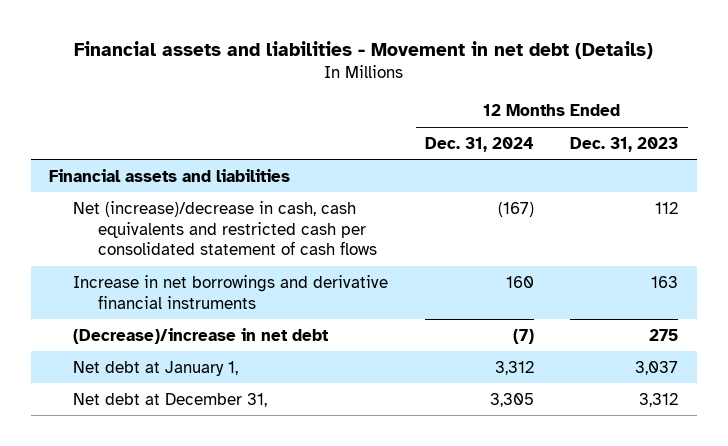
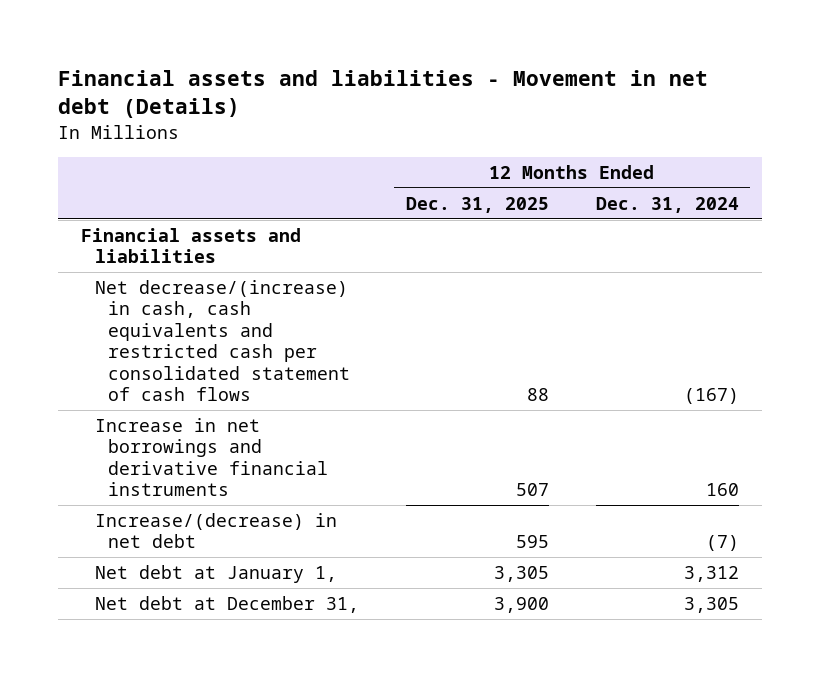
- | 12 Months Ended Dec. 31, 2024 | 12 Months Ended Dec. 31, 2023
+ | 12 Months Ended Dec. 31, 2025 | 12 Months Ended Dec. 31, 2024
- Net (increase)/decrease in cash, cash equivalents and restricted cash per consolidated statement of cash flows | (167) | 112
+ Net decrease/(increase) in cash, cash equivalents and restricted cash per consolidated statement of cash flows | 88 | (167)
- (Decrease)/increase in net debt | (7) | 275
+ Increase/(decrease) in net debt | 595 | (7)

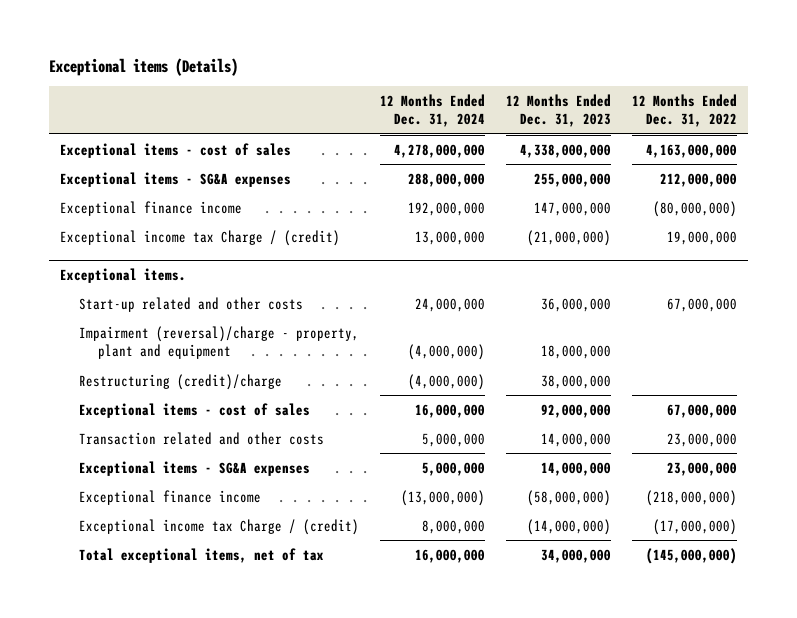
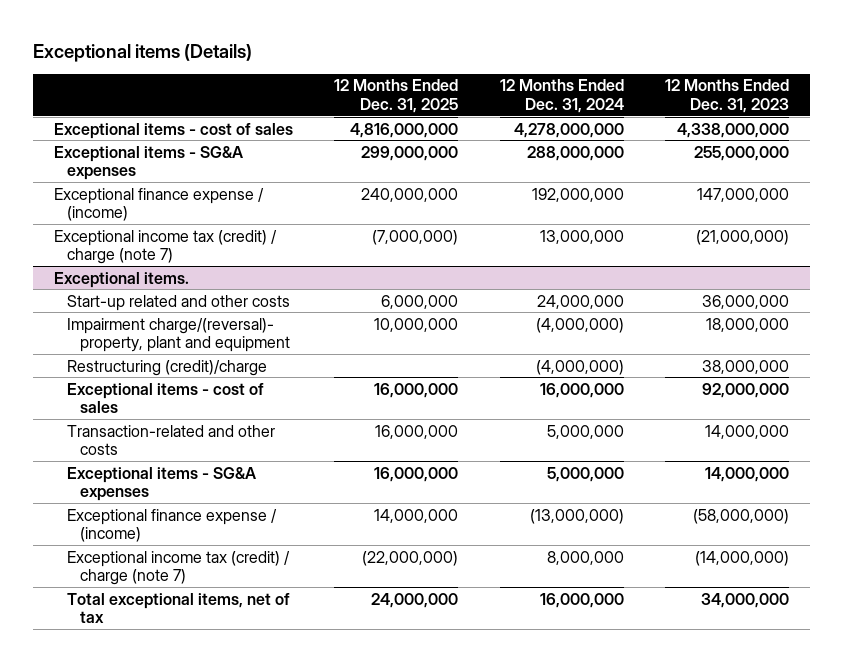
- | 12 Months Ended Dec. 31, 2024 | 12 Months Ended Dec. 31, 2023 | 12 Months Ended Dec. 31, 2022
+ | 12 Months Ended Dec. 31, 2025 | 12 Months Ended Dec. 31, 2024 | 12 Months Ended Dec. 31, 2023
- Exceptional finance income | 192,000,000 | 147,000,000 | (80,000,000)
- Exceptional income tax Charge / (credit) | 13,000,000 | (21,000,000) | 19,000,000
+ Exceptional finance expense / (income) | 240,000,000 | 192,000,000 | 147,000,000
+ Exceptional income tax (credit) / charge (note 7) | (7,000,000) | 13,000,000 | (21,000,000)
@ Exceptional items.
- Impairment (reversal)/charge - property, plant and equipment | (4,000,000) | 18,000,000 |
+ Impairment charge/(reversal)- property, plant and equipment | 10,000,000 | (4,000,000) | 18,000,000
- Transaction related and other costs | 5,000,000 | 14,000,000 | 23,000,000
+ Transaction-related and other costs | 16,000,000 | 5,000,000 | 14,000,000
- Exceptional finance income | (13,000,000) | (58,000,000) | (218,000,000)
- Exceptional income tax Charge / (credit) | 8,000,000 | (14,000,000) | (17,000,000)
+ Exceptional finance expense / (income) | 14,000,000 | (13,000,000) | (58,000,000)
+ Exceptional income tax (credit) / charge (note 7) | (22,000,000) | 8,000,000 | (14,000,000)

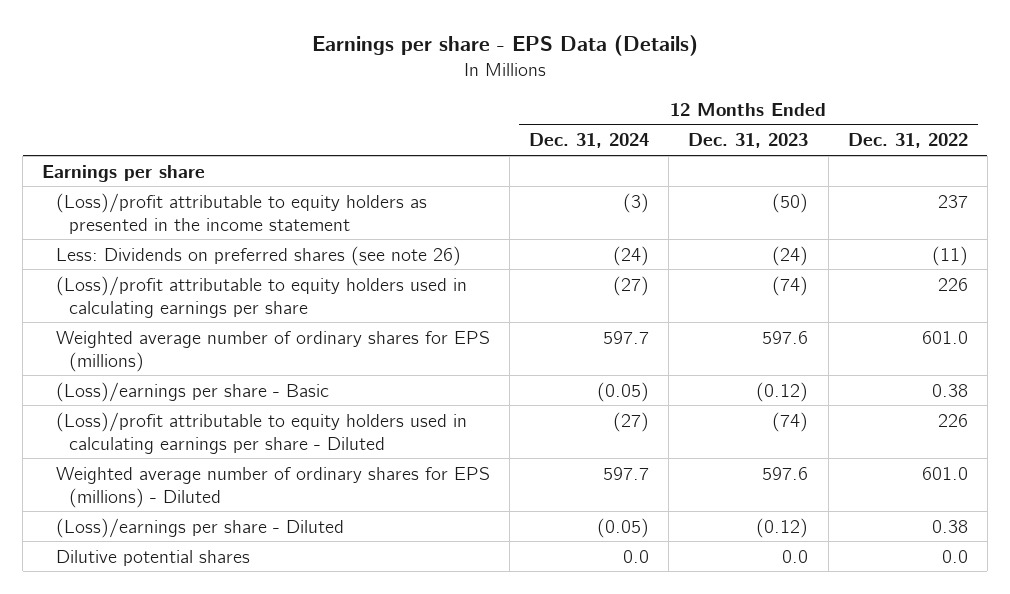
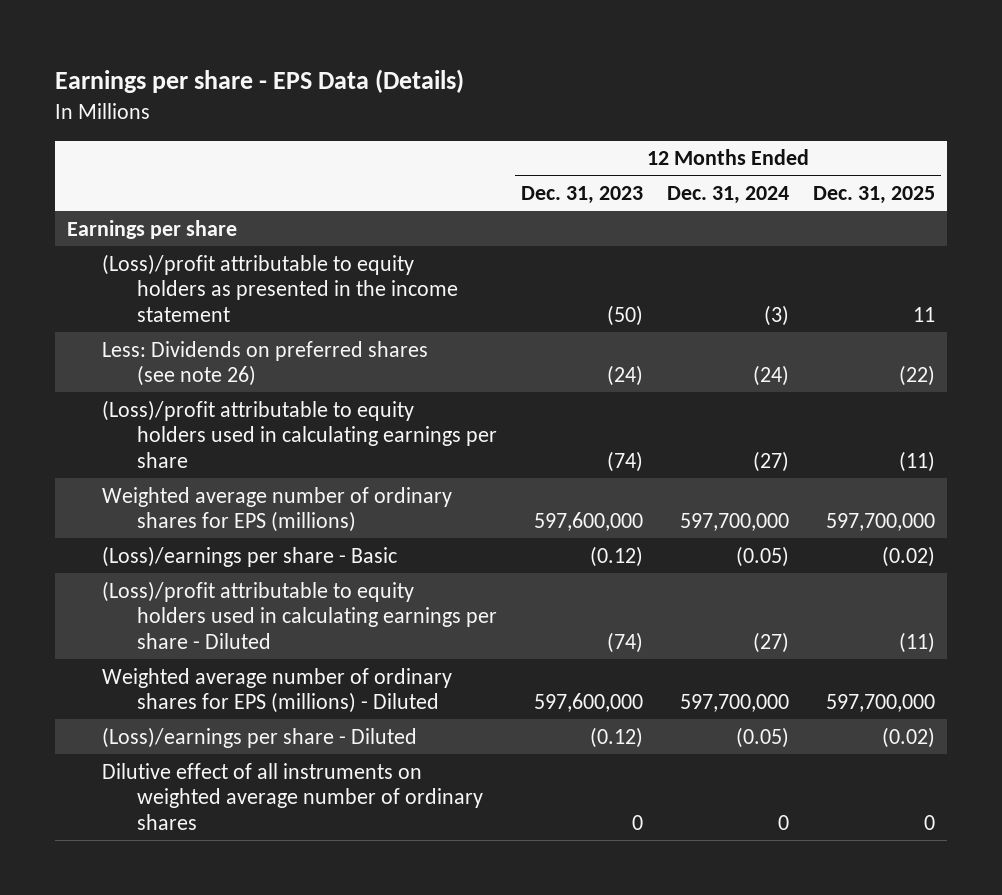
- | 12 Months Ended Dec. 31, 2024 | 12 Months Ended Dec. 31, 2023 | 12 Months Ended Dec. 31, 2022
+ | 12 Months Ended Dec. 31, 2023 | 12 Months Ended Dec. 31, 2024 | 12 Months Ended Dec. 31, 2025
- Weighted average number of ordinary shares for EPS (millions) | 597.7 | 597.6 | 601.0
+ Weighted average number of ordinary shares for EPS (millions) | 597,600,000 | 597,700,000 | 597,700,000
- Weighted average number of ordinary shares for EPS (millions) - Diluted | 597.7 | 597.6 | 601.0
+ Weighted average number of ordinary shares for EPS (millions) - Diluted | 597,600,000 | 597,700,000 | 597,700,000
- Dilutive potential shares | 0.0 | 0.0 | 0.0
+ Dilutive effect of all instruments on weighted average number of ordinary shares | 0 | 0 | 0

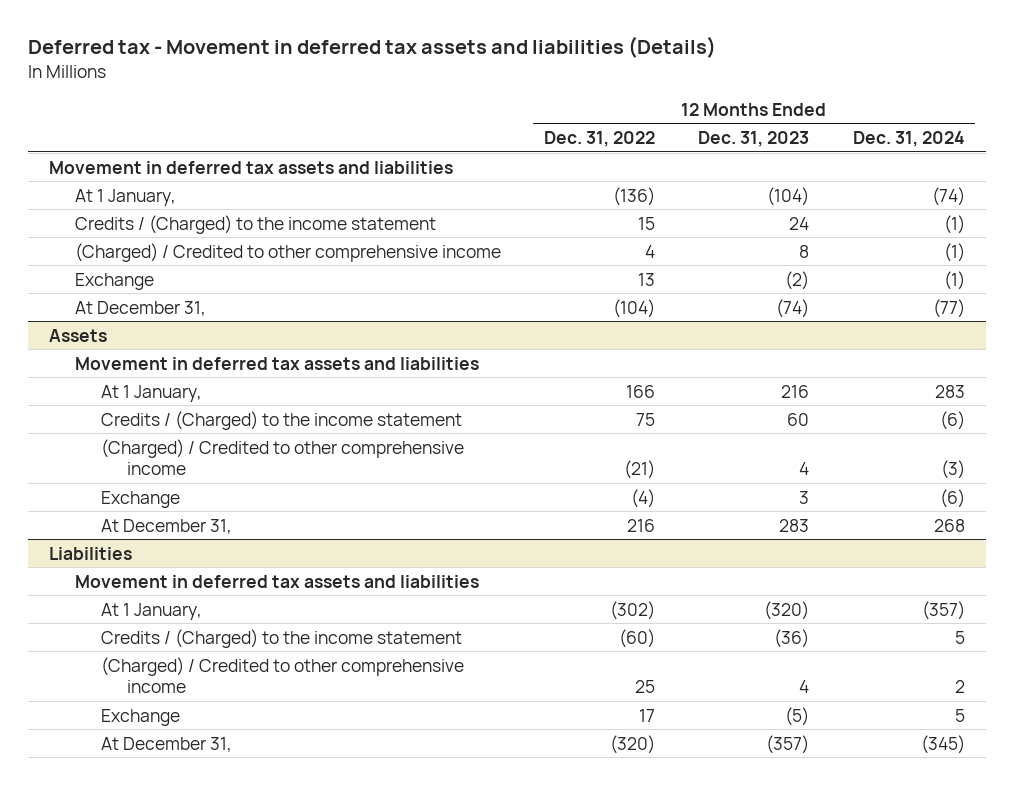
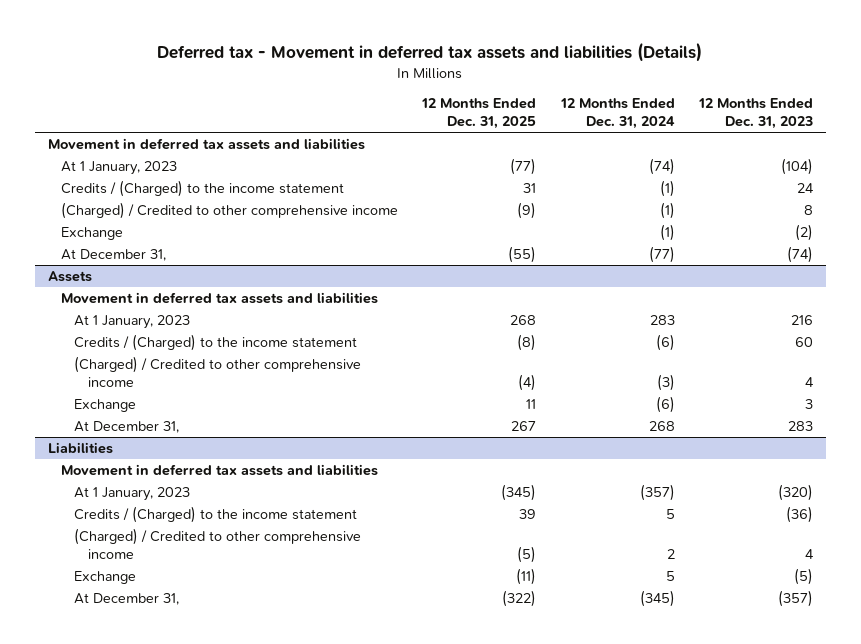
- | 12 Months Ended Dec. 31, 2022 | 12 Months Ended Dec. 31, 2023 | 12 Months Ended Dec. 31, 2024
+ | 12 Months Ended Dec. 31, 2025 | 12 Months Ended Dec. 31, 2024 | 12 Months Ended Dec. 31, 2023
- At 1 January, | (136) | (104) | (74)
+ At 1 January, 2023 | (77) | (74) | (104)
@ Assets
- At 1 January, | 166 | 216 | 283
+ At 1 January, 2023 | 268 | 283 | 216
@ Liabilities
- At 1 January, | (302) | (320) | (357)
+ At 1 January, 2023 | (345) | (357) | (320)

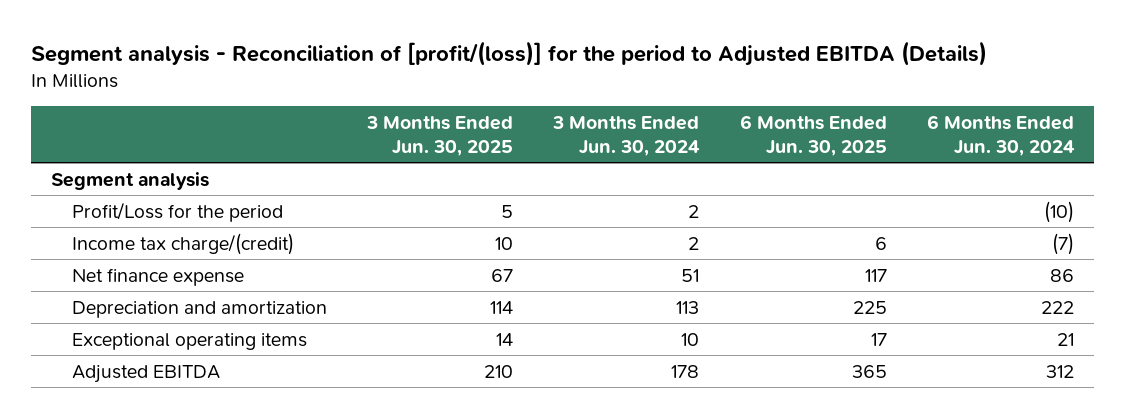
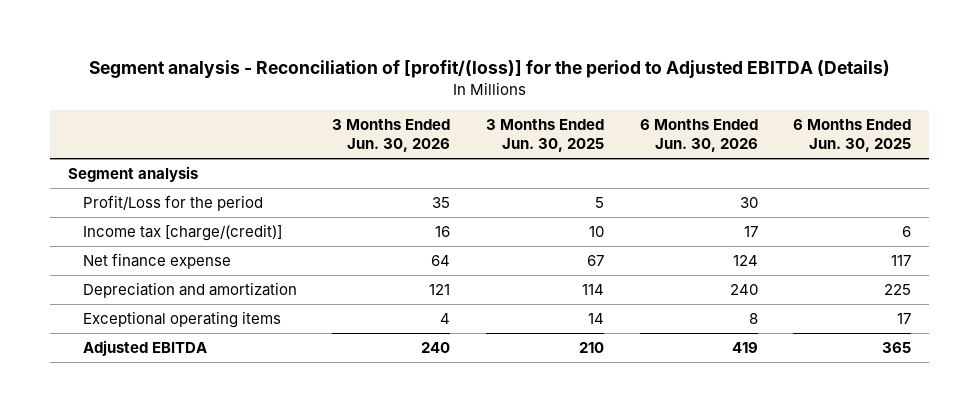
- | 3 Months Ended Jun. 30, 2025 | 3 Months Ended Jun. 30, 2024 | 6 Months Ended Jun. 30, 2025 | 6 Months Ended Jun. 30, 2024
+ | 3 Months Ended Jun. 30, 2026 | 3 Months Ended Jun. 30, 2025 | 6 Months Ended Jun. 30, 2026 | 6 Months Ended Jun. 30, 2025
- Income tax charge/(credit) | 10 | 2 | 6 | (7)
+ Income tax [charge/(credit)] | 16 | 10 | 17 | 6

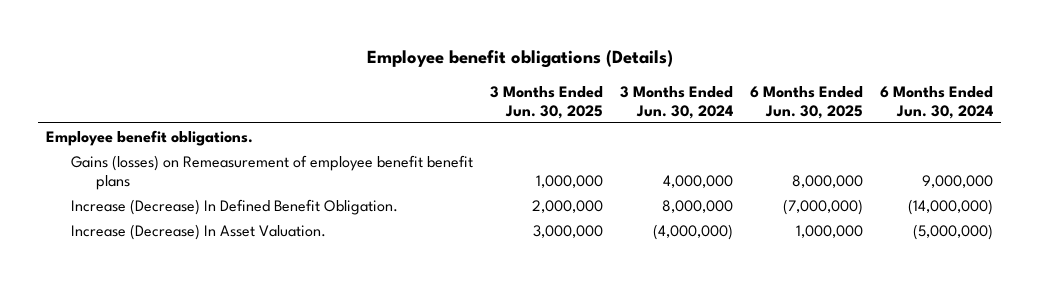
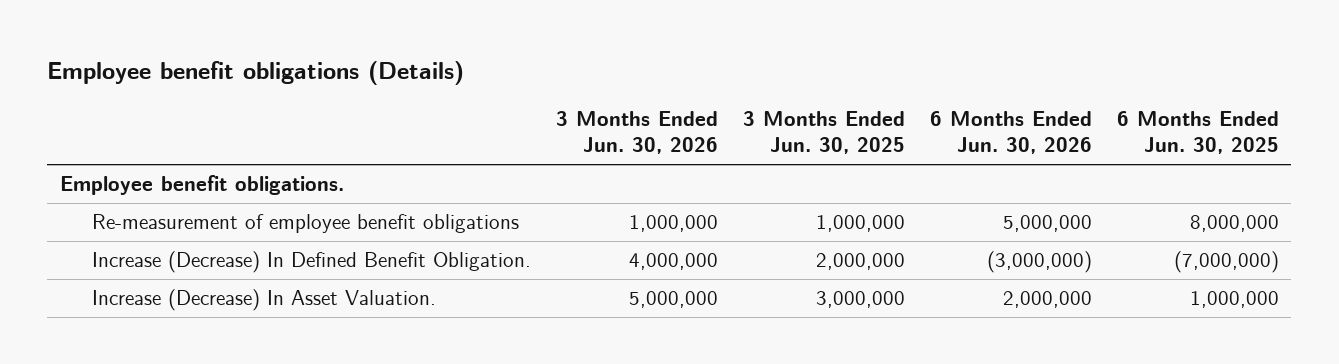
- | 3 Months Ended Jun. 30, 2025 | 3 Months Ended Jun. 30, 2024 | 6 Months Ended Jun. 30, 2025 | 6 Months Ended Jun. 30, 2024
+ | 3 Months Ended Jun. 30, 2026 | 3 Months Ended Jun. 30, 2025 | 6 Months Ended Jun. 30, 2026 | 6 Months Ended Jun. 30, 2025
- Gains (losses) on Remeasurement of employee benefit benefit plans | 1,000,000 | 4,000,000 | 8,000,000 | 9,000,000
+ Re-measurement of employee benefit obligations | 1,000,000 | 1,000,000 | 5,000,000 | 8,000,000

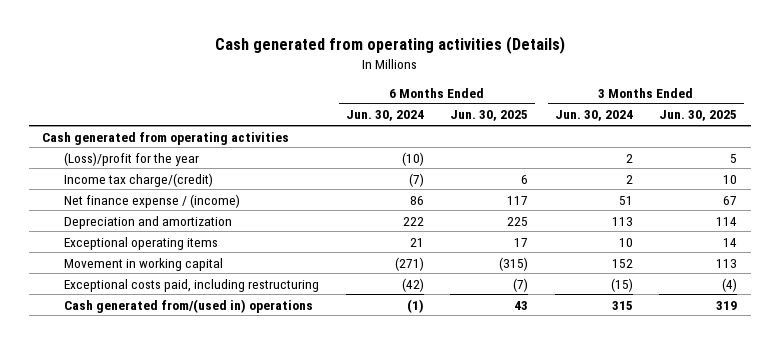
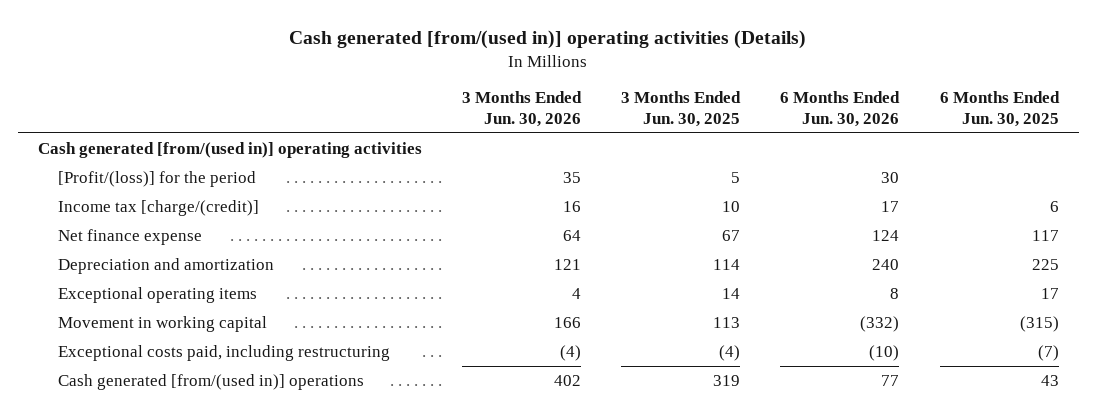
- Cash generated from operating activities (Details)
+ Cash generated [from/(used in)] operating activities (Details)
- | 6 Months Ended Jun. 30, 2024 | 6 Months Ended Jun. 30, 2025 | 3 Months Ended Jun. 30, 2024 | 3 Months Ended Jun. 30, 2025
+ | 3 Months Ended Jun. 30, 2026 | 3 Months Ended Jun. 30, 2025 | 6 Months Ended Jun. 30, 2026 | 6 Months Ended Jun. 30, 2025
- Cash generated from operating activities
- (Loss)/profit for the year | (10) | | 2 | 5
- Income tax charge/(credit) | (7) | 6 | 2 | 10
- Net finance expense / (income) | 86 | 117 | 51 | 67
+ Cash generated [from/(used in)] operating activities
+ [Profit/(loss)] for the period | 35 | 5 | 30 |
+ Income tax [charge/(credit)] | 16 | 10 | 17 | 6
+ Net finance expense | 64 | 67 | 124 | 117
- Cash generated from/(used in) operations | (1) | 43 | 315 | 319
+ Cash generated [from/(used in)] operations | 402 | 319 | 77 | 43

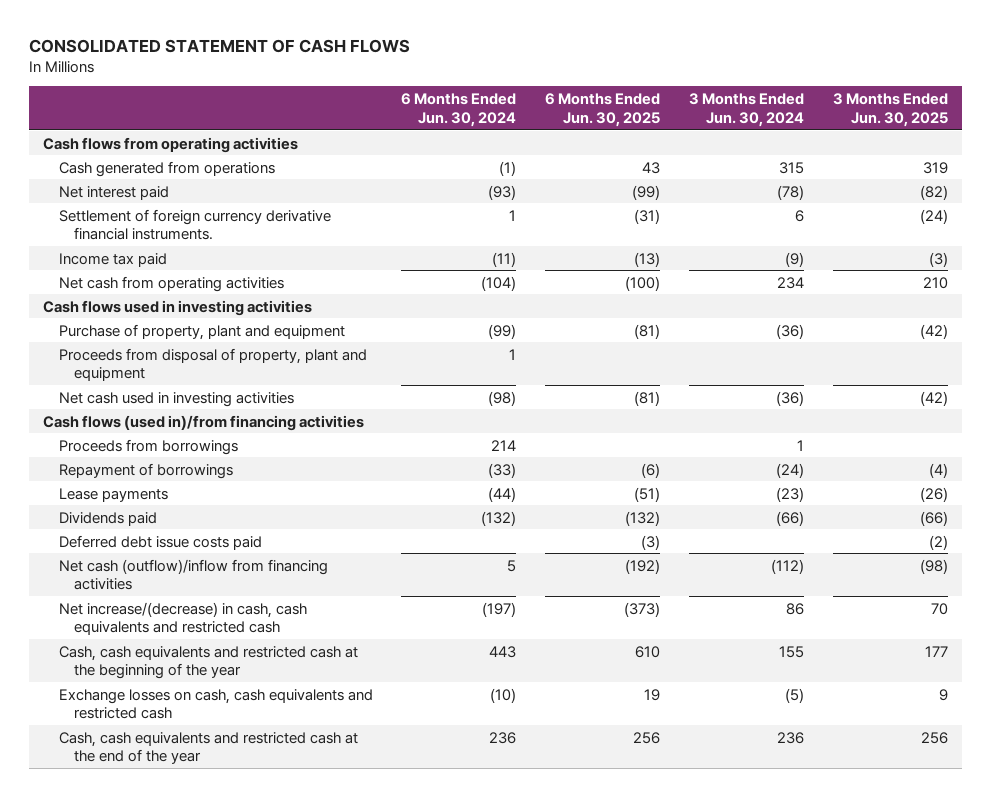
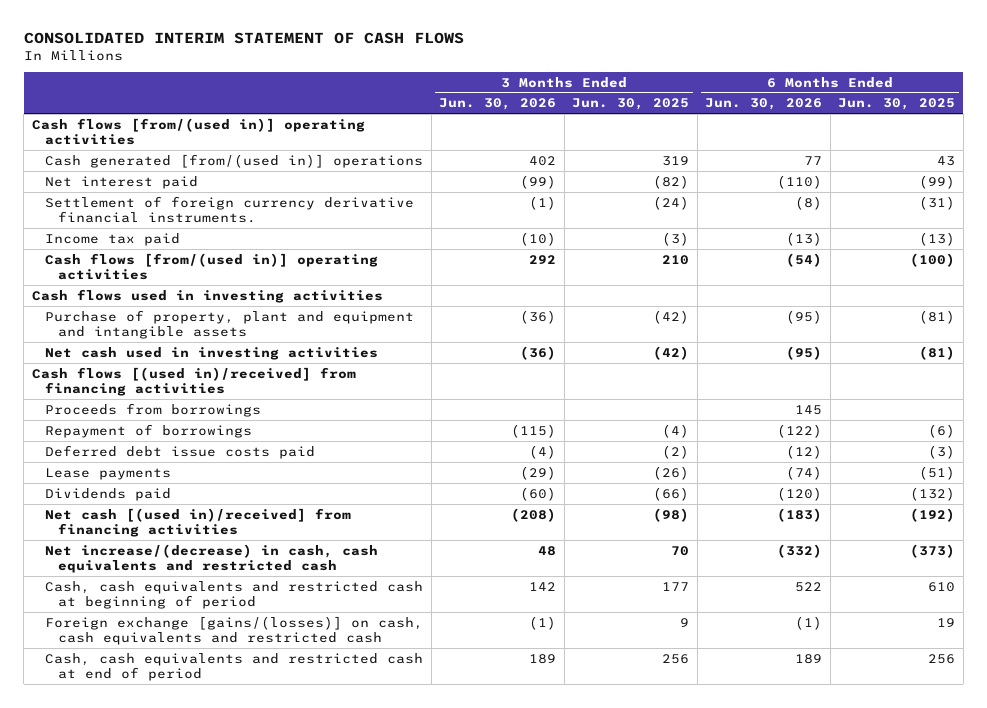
- CONSOLIDATED STATEMENT OF CASH FLOWS
+ CONSOLIDATED INTERIM STATEMENT OF CASH FLOWS
- | 6 Months Ended Jun. 30, 2024 | 6 Months Ended Jun. 30, 2025 | 3 Months Ended Jun. 30, 2024 | 3 Months Ended Jun. 30, 2025
+ | 3 Months Ended Jun. 30, 2026 | 3 Months Ended Jun. 30, 2025 | 6 Months Ended Jun. 30, 2026 | 6 Months Ended Jun. 30, 2025
- Cash flows from operating activities
- Cash generated from operations | (1) | 43 | 315 | 319
+ Cash flows [from/(used in)] operating activities
+ Cash generated [from/(used in)] operations | 402 | 319 | 77 | 43
- Net cash from operating activities | (104) | (100) | 234 | 210
+ Cash flows [from/(used in)] operating activities | 292 | 210 | (54) | (100)
- Purchase of property, plant and equipment | (99) | (81) | (36) | (42)
- Proceeds from disposal of property, plant and equipment | 1 | | |
+ Purchase of property, plant and equipment and intangible assets | (36) | (42) | (95) | (81)
- Cash flows (used in)/from financing activities
+ Cash flows [(used in)/received] from financing activities
moved up: Deferred debt issue costs paid | (4) | (2) | (12) | (3)
- Net cash (outflow)/inflow from financing activities | 5 | (192) | (112) | (98)
+ Net cash [(used in)/received] from financing activities | (208) | (98) | (183) | (192)
- Cash, cash equivalents and restricted cash at the beginning of the year | 443 | 610 | 155 | 177
- Exchange losses on cash, cash equivalents and restricted cash | (10) | 19 | (5) | 9
- Cash, cash equivalents and restricted cash at the end of the year | 236 | 256 | 236 | 256
+ Cash, cash equivalents and restricted cash at beginning of period | 142 | 177 | 522 | 610
+ Foreign exchange [gains/(losses)] on cash, cash equivalents and restricted cash | (1) | 9 | (1) | 19
+ Cash, cash equivalents and restricted cash at end of period | 189 | 256 | 189 | 256

